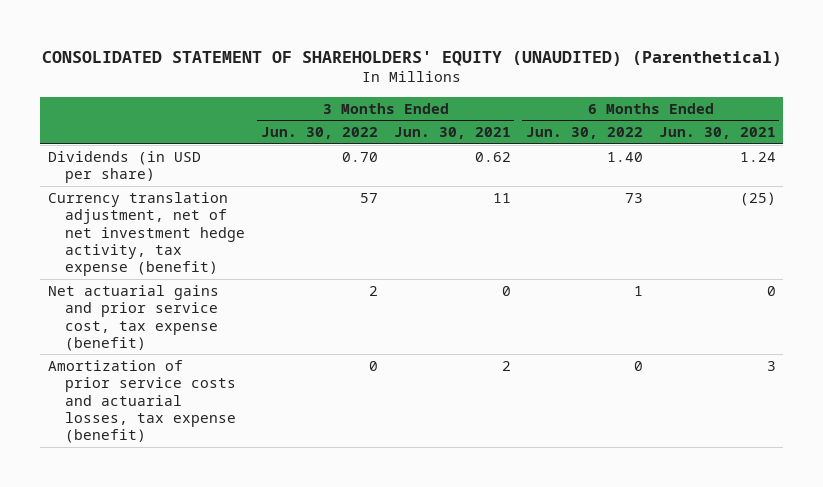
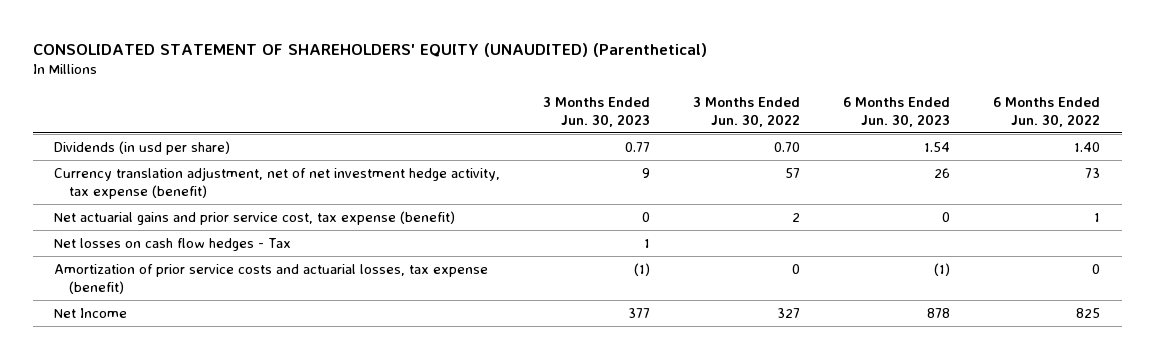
- | 3 Months Ended Jun. 30, 2022 | 3 Months Ended Jun. 30, 2021 | 6 Months Ended Jun. 30, 2022 | 6 Months Ended Jun. 30, 2021
+ | 3 Months Ended Jun. 30, 2023 | 3 Months Ended Jun. 30, 2022 | 6 Months Ended Jun. 30, 2023 | 6 Months Ended Jun. 30, 2022
- Dividends (in USD per share) | 0.70 | 0.62 | 1.40 | 1.24
+ Dividends (in usd per share) | 0.77 | 0.70 | 1.54 | 1.40
+ Net losses on cash flow hedges - Tax | 1 | | |
+ Net Income | 377 | 327 | 878 | 825

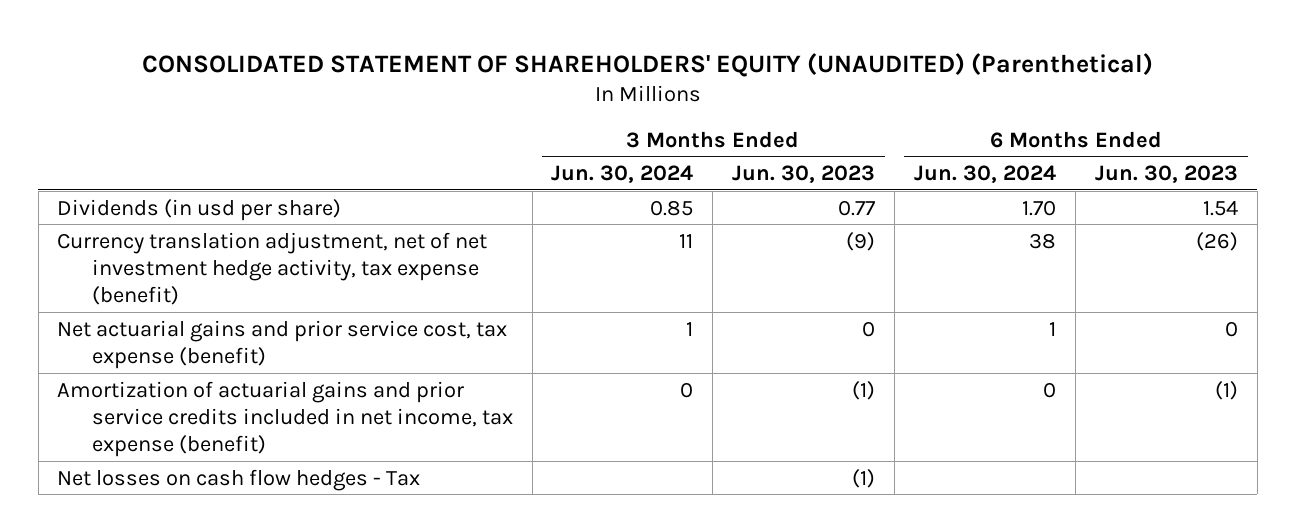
- | 3 Months Ended Jun. 30, 2023 | 3 Months Ended Jun. 30, 2022 | 6 Months Ended Jun. 30, 2023 | 6 Months Ended Jun. 30, 2022
+ | 3 Months Ended Jun. 30, 2024 | 3 Months Ended Jun. 30, 2023 | 6 Months Ended Jun. 30, 2024 | 6 Months Ended Jun. 30, 2023
- Currency translation adjustment, net of net investment hedge activity, tax expense (benefit) | 9 | 57 | 26 | 73
+ Currency translation adjustment, net of net investment hedge activity, tax expense (benefit) | 11 | (9) | 38 | (26)
- Net losses on cash flow hedges - Tax | 1 | | |
- Amortization of prior service costs and actuarial losses, tax expense (benefit) | (1) | 0 | (1) | 0
- Net Income | 377 | 327 | 878 | 825
+ Amortization of actuarial gains and prior service credits included in net income, tax expense (benefit) | 0 | (1) | 0 | (1)
+ Net losses on cash flow hedges - Tax | | (1) | |

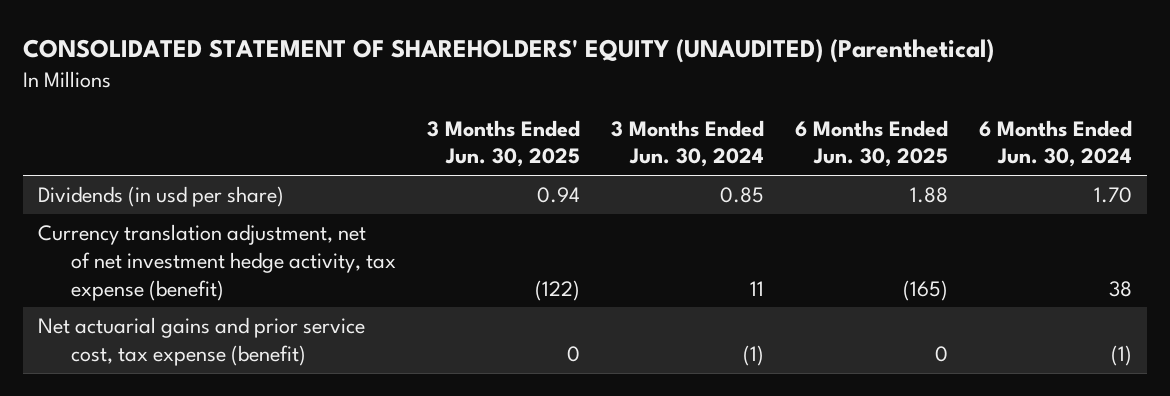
- | 3 Months Ended Jun. 30, 2024 | 3 Months Ended Jun. 30, 2023 | 6 Months Ended Jun. 30, 2024 | 6 Months Ended Jun. 30, 2023
+ | 3 Months Ended Jun. 30, 2025 | 3 Months Ended Jun. 30, 2024 | 6 Months Ended Jun. 30, 2025 | 6 Months Ended Jun. 30, 2024
- Net actuarial gains and prior service cost, tax expense (benefit) | 1 | 0 | 1 | 0
- Amortization of actuarial gains and prior service credits included in net income, tax expense (benefit) | 0 | (1) | 0 | (1)
- Net losses on cash flow hedges - Tax | | (1) | |
+ Net actuarial gains and prior service cost, tax expense (benefit) | 0 | (1) | 0 | (1)

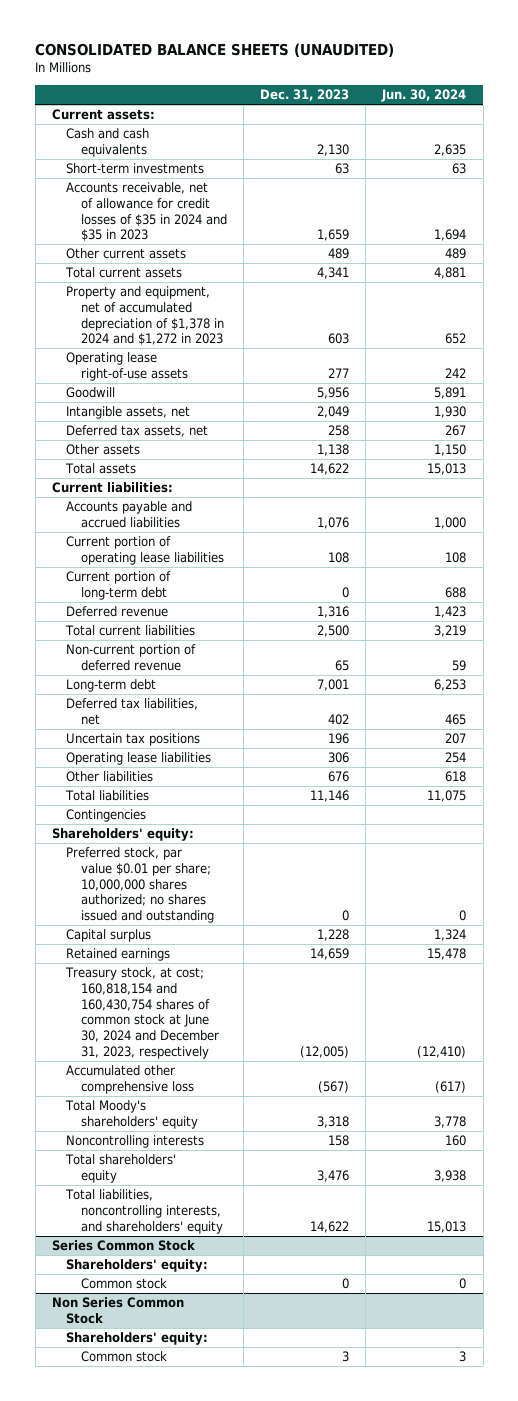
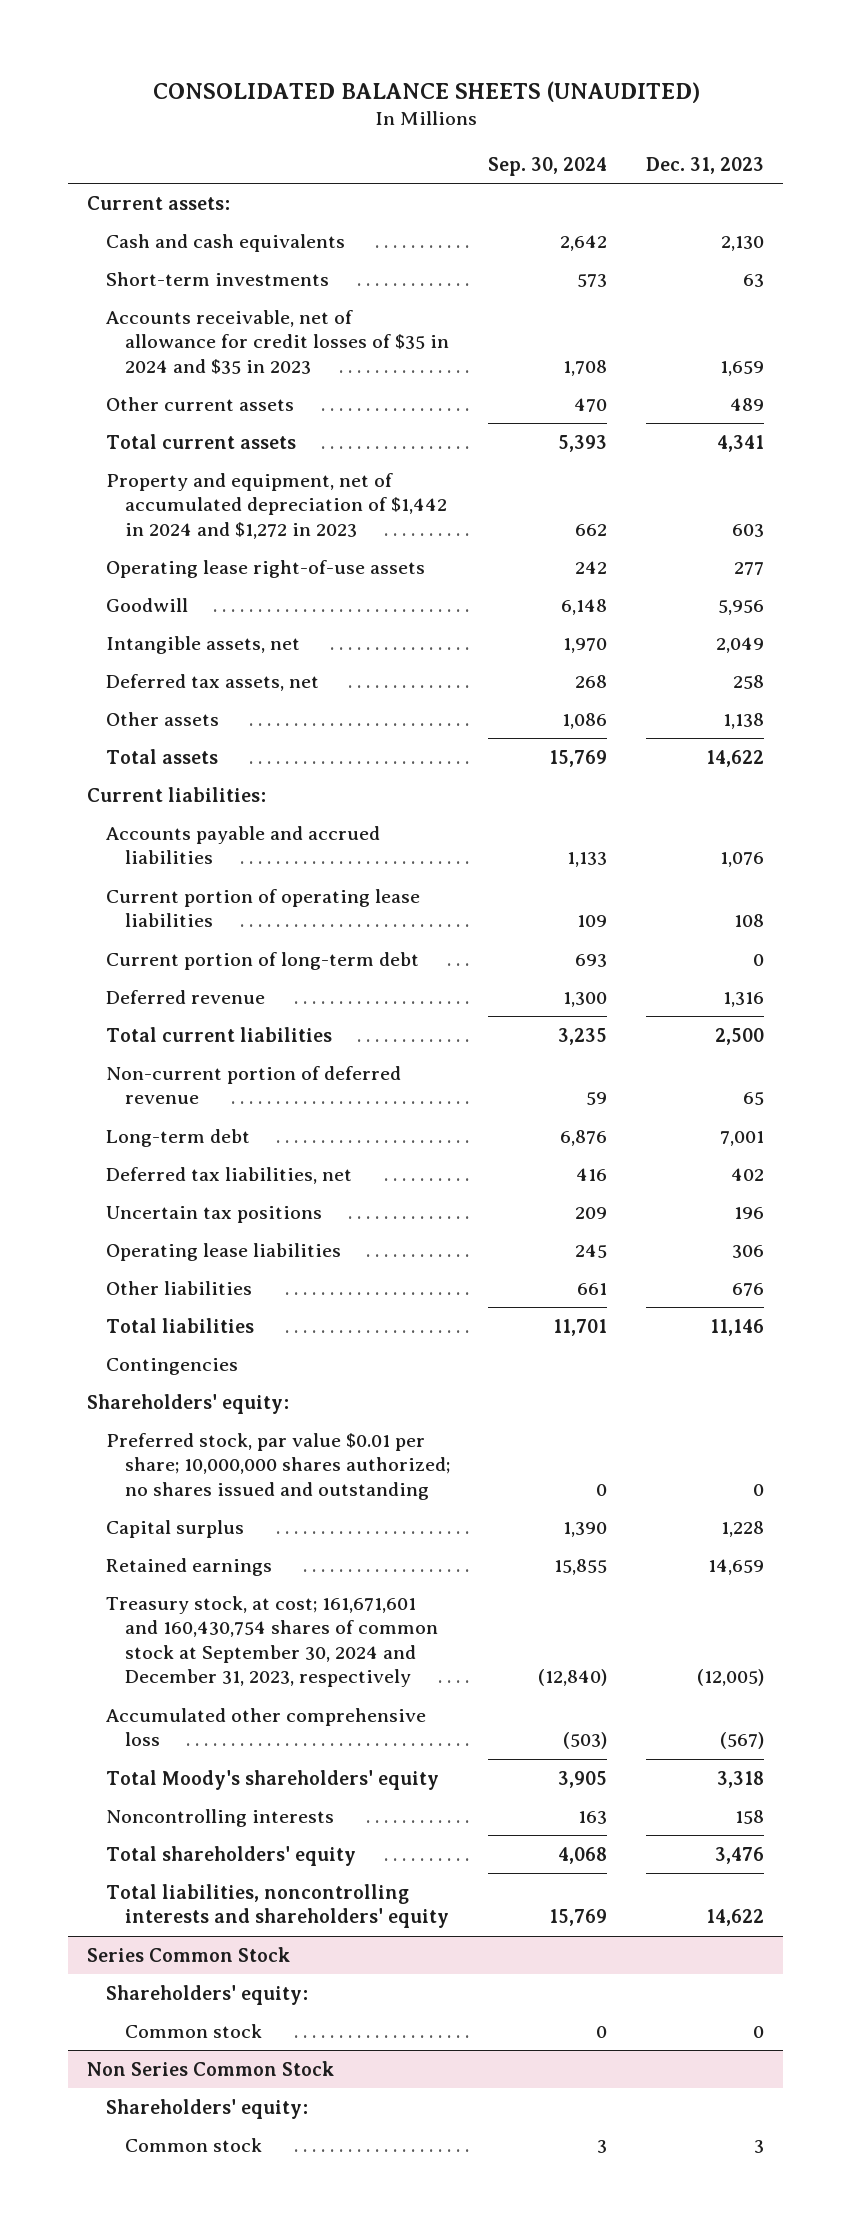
- | Dec. 31, 2023 | Jun. 30, 2024
+ | Sep. 30, 2024 | Dec. 31, 2023
- Property and equipment, net of accumulated depreciation of $1,378 in 2024 and $1,272 in 2023 | 603 | 652
+ Property and equipment, net of accumulated depreciation of $1,442 in 2024 and $1,272 in 2023 | 662 | 603
- Treasury stock, at cost; 160,818,154 and 160,430,754 shares of common stock at June 30, 2024 and December 31, 2023, respectively | (12,005) | (12,410)
+ Treasury stock, at cost; 161,671,601 and 160,430,754 shares of common stock at September 30, 2024 and December 31, 2023, respectively | (12,840) | (12,005)
- Total liabilities, noncontrolling interests, and shareholders' equity | 14,622 | 15,013
+ Total liabilities, noncontrolling interests and shareholders' equity | 15,769 | 14,622

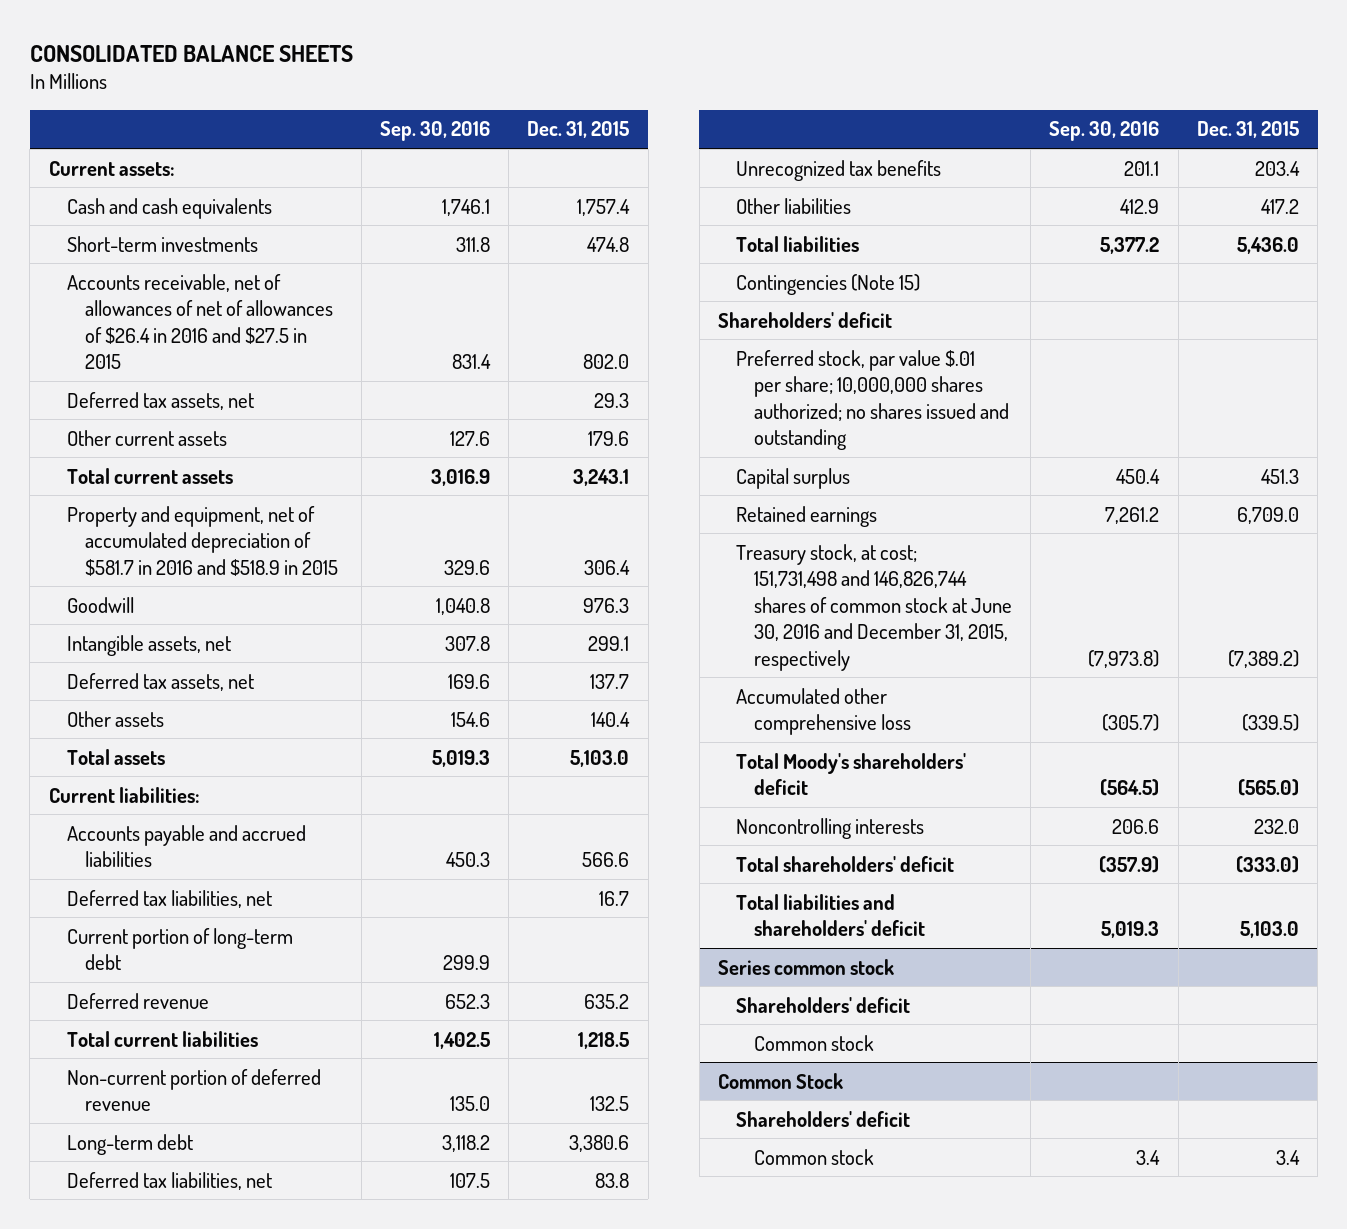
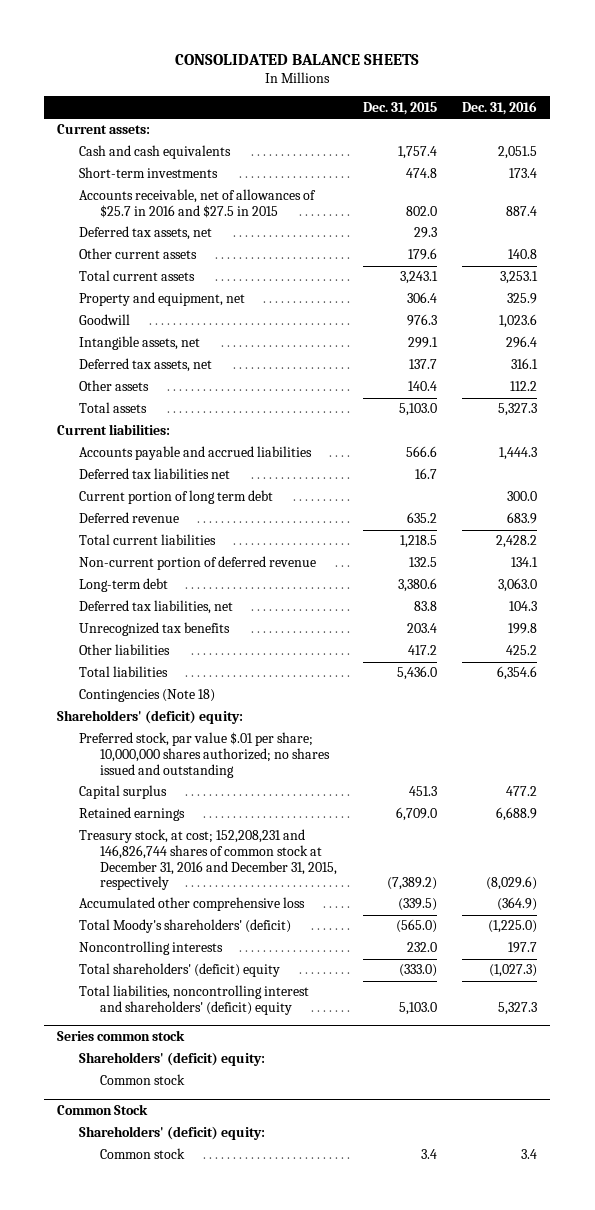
- | Sep. 30, 2016 | Dec. 31, 2015
+ | Dec. 31, 2015 | Dec. 31, 2016
- Accounts receivable, net of allowances of net of allowances of $26.4 in 2016 and $27.5 in 2015 | 831.4 | 802.0
+ Accounts receivable, net of allowances of $25.7 in 2016 and $27.5 in 2015 | 802.0 | 887.4
- Property and equipment, net of accumulated depreciation of $581.7 in 2016 and $518.9 in 2015 | 329.6 | 306.4
+ Property and equipment, net | 306.4 | 325.9
- Deferred tax liabilities, net | | 16.7
- Current portion of long-term debt | 299.9 |
+ Deferred tax liabilities net | 16.7 |
+ Current portion of long term debt | | 300.0
- Contingencies (Note 15)
- Shareholders' deficit
+ Contingencies (Note 18)
+ Shareholders' (deficit) equity:
- Treasury stock, at cost; 151,731,498 and 146,826,744 shares of common stock at June 30, 2016 and December 31, 2015, respectively | (7,973.8) | (7,389.2)
+ Treasury stock, at cost; 152,208,231 and 146,826,744 shares of common stock at December 31, 2016 and December 31, 2015, respectively | (7,389.2) | (8,029.6)
- Total Moody's shareholders' deficit | (564.5) | (565.0)
+ Total Moody's shareholders' (deficit) | (565.0) | (1,225.0)
- Total shareholders' deficit | (357.9) | (333.0)
- Total liabilities and shareholders' deficit | 5,019.3 | 5,103.0
+ Total shareholders' (deficit) equity | (333.0) | (1,027.3)
+ Total liabilities, noncontrolling interest and shareholders' (deficit) equity | 5,103.0 | 5,327.3
@ Series common stock
- Shareholders' deficit
+ Shareholders' (deficit) equity:
@ Common Stock
- Shareholders' deficit
+ Shareholders' (deficit) equity:

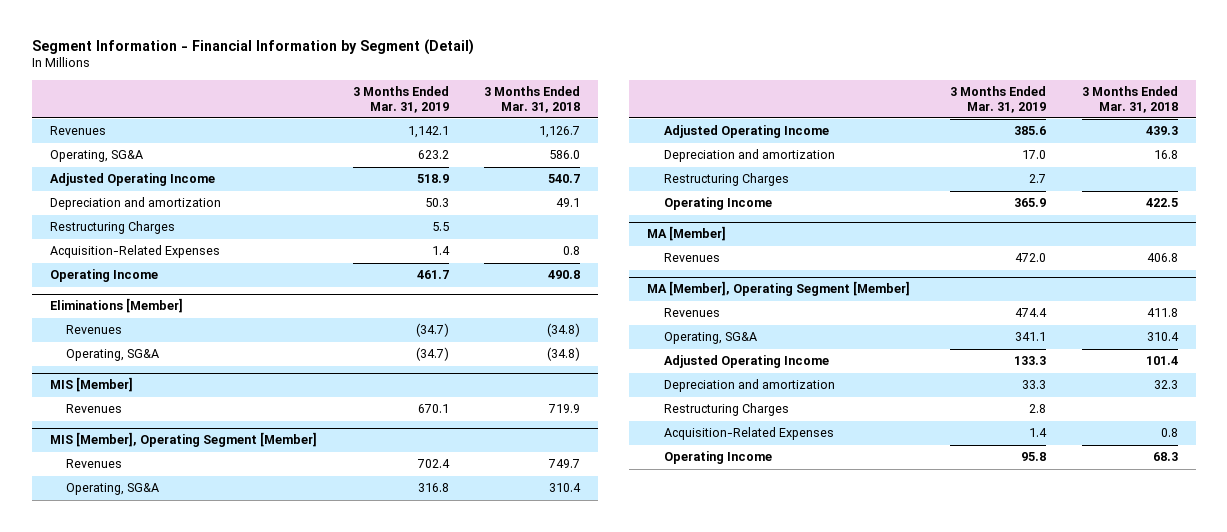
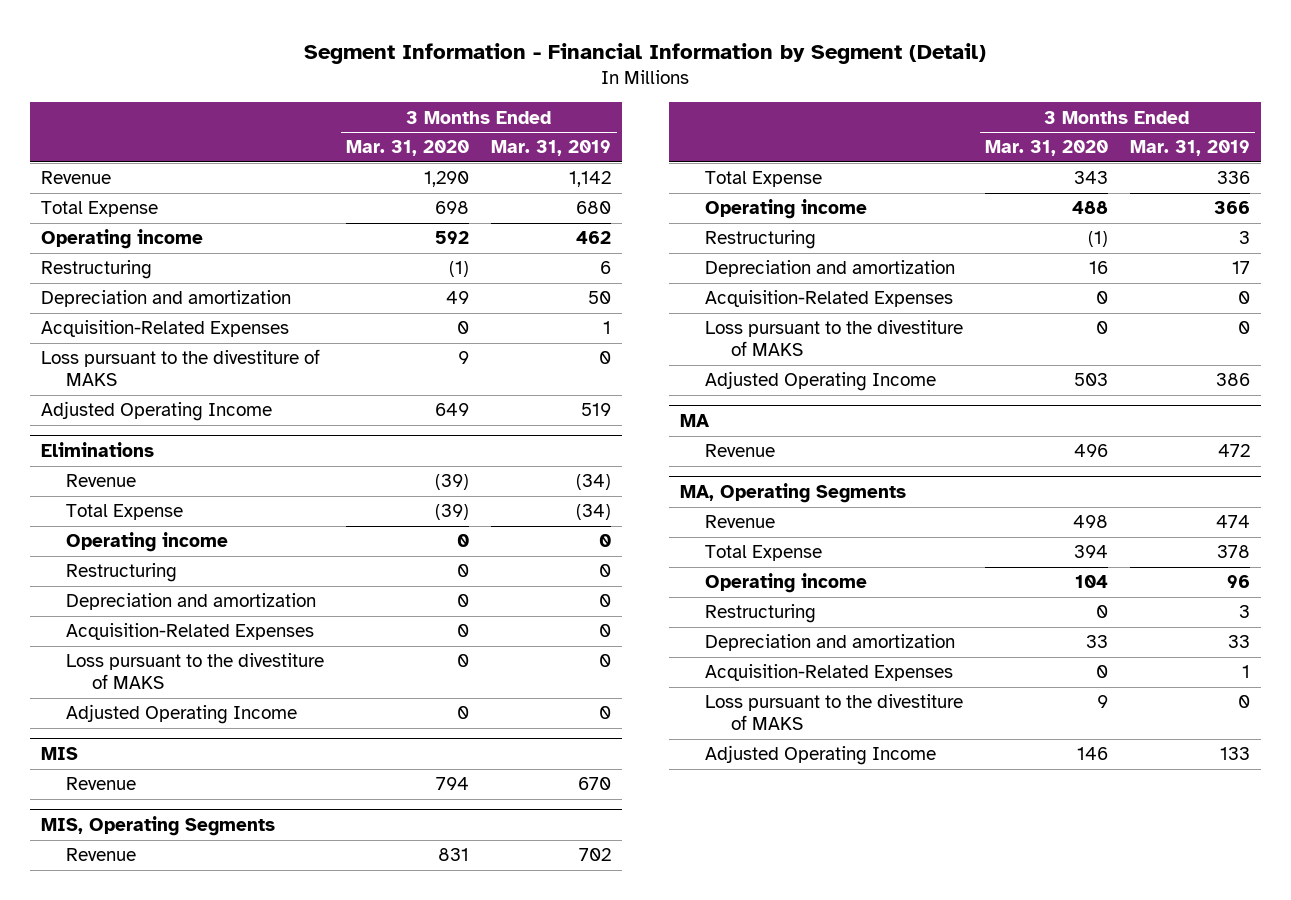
- | 3 Months Ended Mar. 31, 2019 | 3 Months Ended Mar. 31, 2018
+ | 3 Months Ended Mar. 31, 2020 | 3 Months Ended Mar. 31, 2019
- Revenues | 1,142.1 | 1,126.7
- Operating, SG&A | 623.2 | 586.0
- Adjusted Operating Income | 518.9 | 540.7
- Depreciation and amortization | 50.3 | 49.1
- Restructuring Charges | 5.5 |
- Acquisition-Related Expenses | 1.4 | 0.8
- Operating Income | 461.7 | 490.8
- Eliminations [Member]
- Revenues | (34.7) | (34.8)
- Operating, SG&A | (34.7) | (34.8)
- MIS [Member]
- Revenues | 670.1 | 719.9
- MIS [Member], Operating Segment [Member]
- Revenues | 702.4 | 749.7
- Operating, SG&A | 316.8 | 310.4
- Adjusted Operating Income | 385.6 | 439.3
- Depreciation and amortization | 17.0 | 16.8
- Restructuring Charges | 2.7 |
- Operating Income | 365.9 | 422.5
- MA [Member]
- Revenues | 472.0 | 406.8
- MA [Member], Operating Segment [Member]
- Revenues | 474.4 | 411.8
- Operating, SG&A | 341.1 | 310.4
- Adjusted Operating Income | 133.3 | 101.4
- Depreciation and amortization | 33.3 | 32.3
- Restructuring Charges | 2.8 |
- Acquisition-Related Expenses | 1.4 | 0.8
- Operating Income | 95.8 | 68.3
+ Revenue | 1,290 | 1,142
+ Total Expense | 698 | 680
+ Operating income | 592 | 462
+ Restructuring | (1) | 6
+ Depreciation and amortization | 49 | 50
+ Acquisition-Related Expenses | 0 | 1
+ Loss pursuant to the divestiture of MAKS | 9 | 0
+ Adjusted Operating Income | 649 | 519
+ Eliminations
+ Revenue | (39) | (34)
+ Total Expense | (39) | (34)
+ Operating income | 0 | 0
+ Restructuring | 0 | 0
+ Depreciation and amortization | 0 | 0
+ Acquisition-Related Expenses | 0 | 0
+ Loss pursuant to the divestiture of MAKS | 0 | 0
+ Adjusted Operating Income | 0 | 0
+ MIS
+ Revenue | 794 | 670
+ MIS, Operating Segments
+ Revenue | 831 | 702
+ Total Expense | 343 | 336
+ Operating income | 488 | 366
+ Restructuring | (1) | 3
+ Depreciation and amortization | 16 | 17
+ Acquisition-Related Expenses | 0 | 0
+ Loss pursuant to the divestiture of MAKS | 0 | 0
+ Adjusted Operating Income | 503 | 386
+ MA
+ Revenue | 496 | 472
+ MA, Operating Segments
+ Revenue | 498 | 474
+ Total Expense | 394 | 378
+ Operating income | 104 | 96
+ Restructuring | 0 | 3
+ Depreciation and amortization | 33 | 33
+ Acquisition-Related Expenses | 0 | 1
+ Loss pursuant to the divestiture of MAKS | 9 | 0
+ Adjusted Operating Income | 146 | 133

